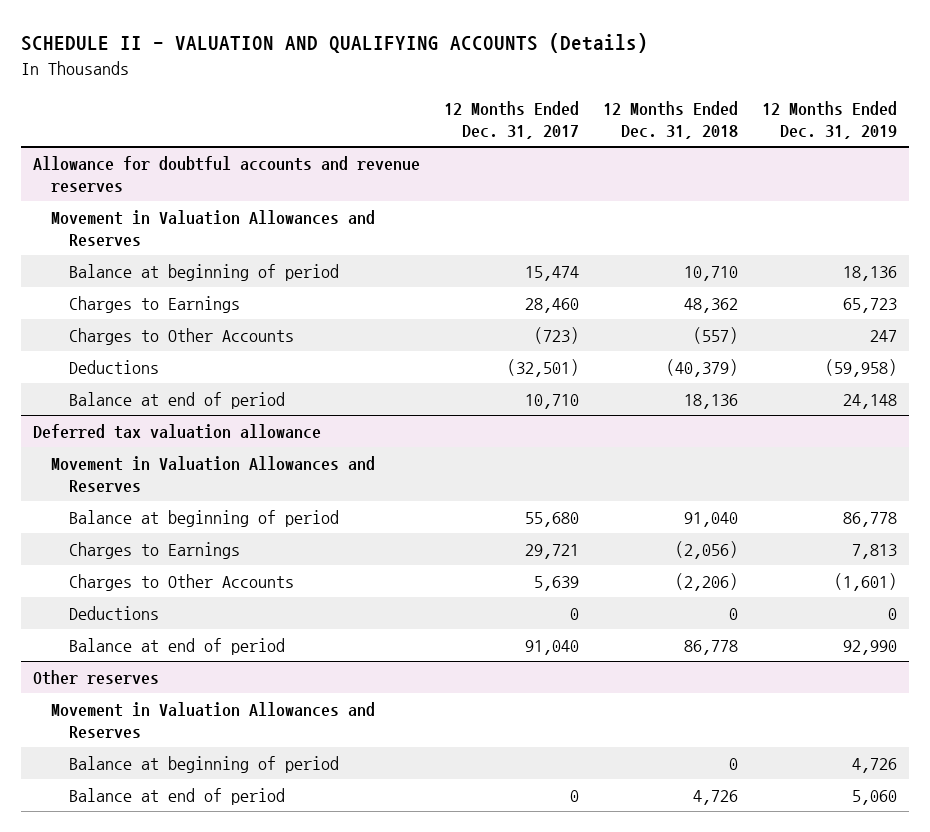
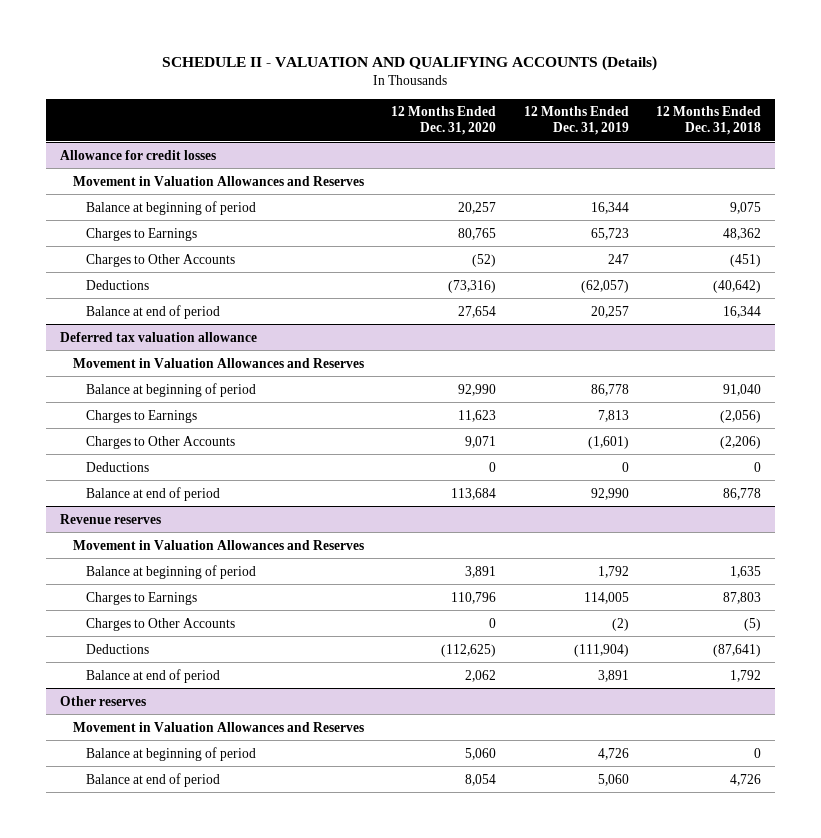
- | 12 Months Ended Dec. 31, 2017 | 12 Months Ended Dec. 31, 2018 | 12 Months Ended Dec. 31, 2019
+ | 12 Months Ended Dec. 31, 2020 | 12 Months Ended Dec. 31, 2019 | 12 Months Ended Dec. 31, 2018
- Allowance for doubtful accounts and revenue reserves
+ Allowance for credit losses
- Balance at beginning of period | 15,474 | 10,710 | 18,136
+ Balance at beginning of period | 20,257 | 16,344 | 9,075
- Charges to Other Accounts | (723) | (557) | 247
- Deductions | (32,501) | (40,379) | (59,958)
- Balance at end of period | 10,710 | 18,136 | 24,148
+ Charges to Other Accounts | (52) | 247 | (451)
+ Deductions | (73,316) | (62,057) | (40,642)
+ Balance at end of period | 27,654 | 20,257 | 16,344
+ Revenue reserves
+ Movement in Valuation Allowances and Reserves
+ Balance at beginning of period | 3,891 | 1,792 | 1,635
+ Charges to Earnings | 110,796 | 114,005 | 87,803
+ Charges to Other Accounts | 0 | (2) | (5)
+ Deductions | (112,625) | (111,904) | (87,641)
+ Balance at end of period | 2,062 | 3,891 | 1,792

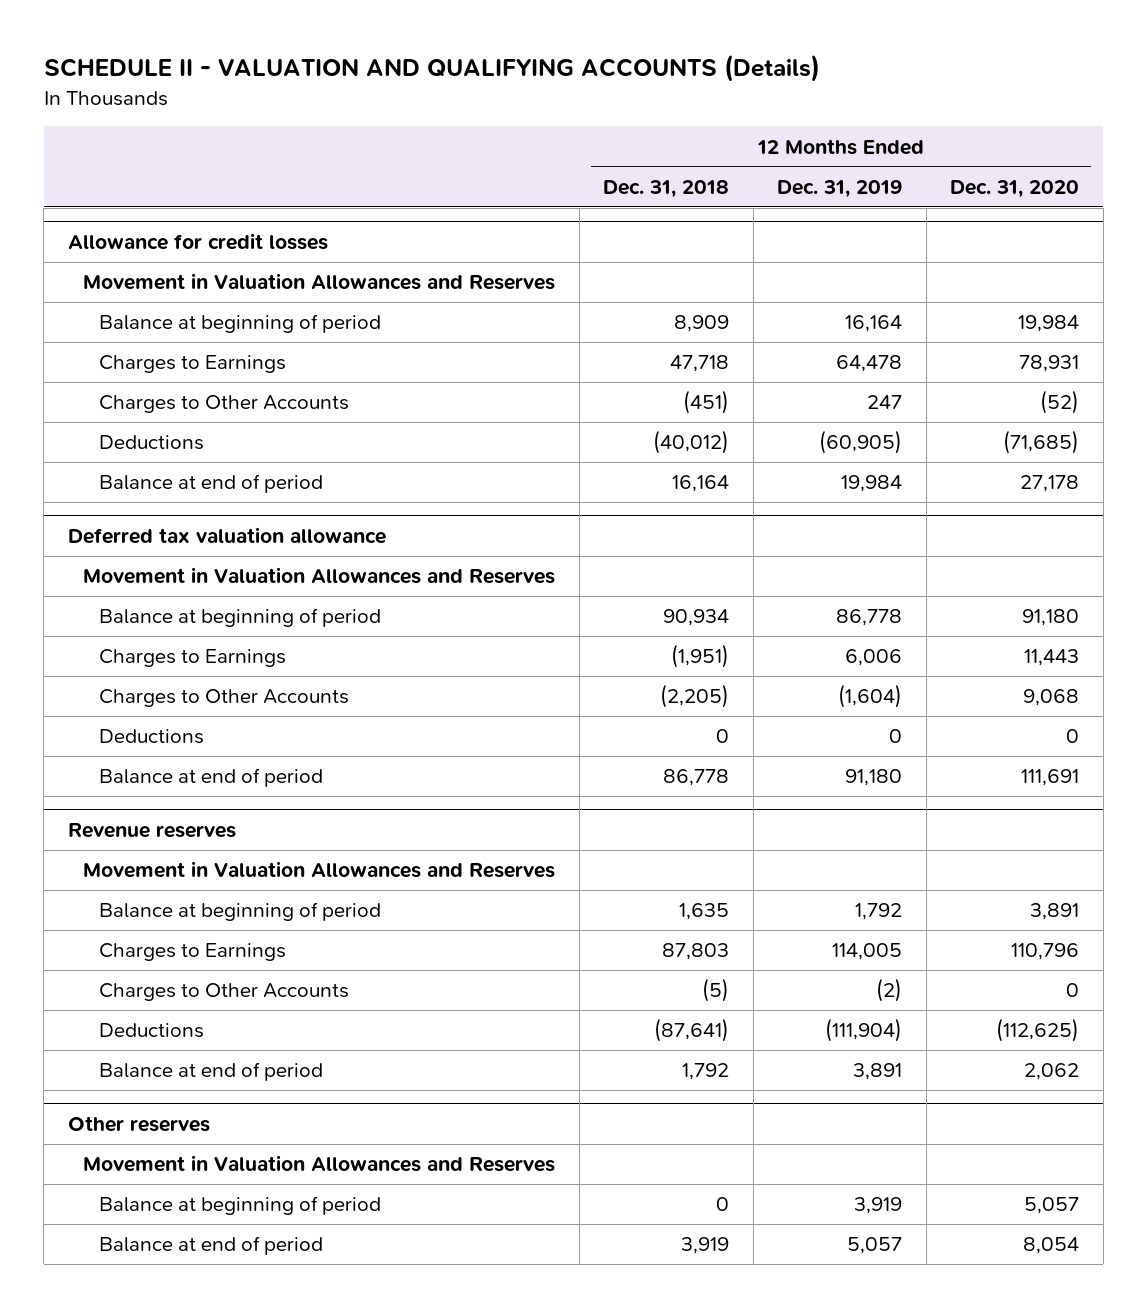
- | 12 Months Ended Dec. 31, 2020 | 12 Months Ended Dec. 31, 2019 | 12 Months Ended Dec. 31, 2018
+ | 12 Months Ended Dec. 31, 2018 | 12 Months Ended Dec. 31, 2019 | 12 Months Ended Dec. 31, 2020
@ Allowance for credit losses
- Balance at beginning of period | 20,257 | 16,344 | 9,075
- Charges to Earnings | 80,765 | 65,723 | 48,362
+ Balance at beginning of period | 8,909 | 16,164 | 19,984
+ Charges to Earnings | 47,718 | 64,478 | 78,931
- Deductions | (73,316) | (62,057) | (40,642)
- Balance at end of period | 27,654 | 20,257 | 16,344
+ Deductions | (40,012) | (60,905) | (71,685)
+ Balance at end of period | 16,164 | 19,984 | 27,178
@ Deferred tax valuation allowance
- Balance at beginning of period | 92,990 | 86,778 | 91,040
- Charges to Earnings | 11,623 | 7,813 | (2,056)
- Charges to Other Accounts | 9,071 | (1,601) | (2,206)
+ Balance at beginning of period | 90,934 | 86,778 | 91,180
+ Charges to Earnings | (1,951) | 6,006 | 11,443
+ Charges to Other Accounts | (2,205) | (1,604) | 9,068
- Balance at end of period | 113,684 | 92,990 | 86,778
+ Balance at end of period | 86,778 | 91,180 | 111,691
@ Other reserves
- Balance at beginning of period | 5,060 | 4,726 | 0
- Balance at end of period | 8,054 | 5,060 | 4,726
+ Balance at beginning of period | 0 | 3,919 | 5,057
+ Balance at end of period | 3,919 | 5,057 | 8,054

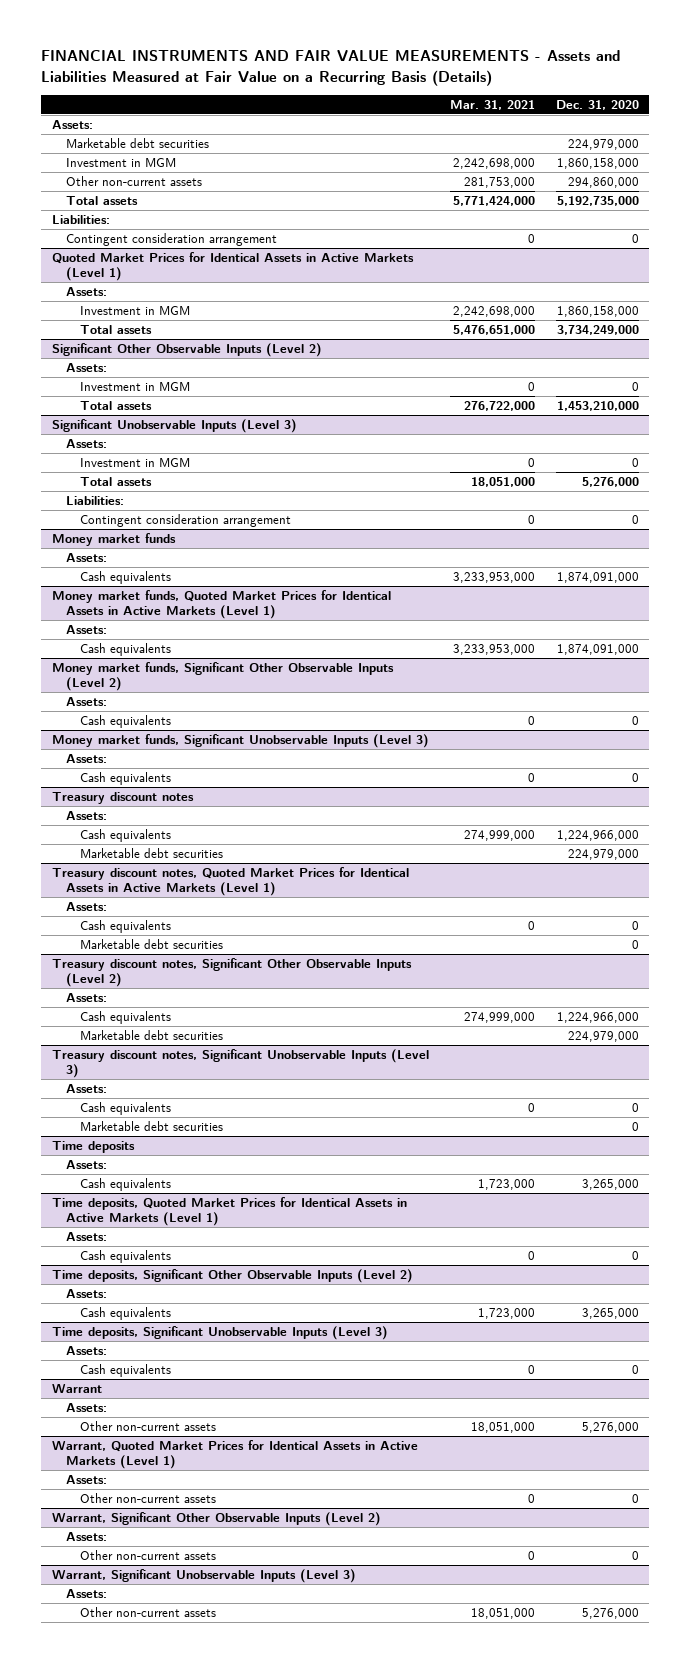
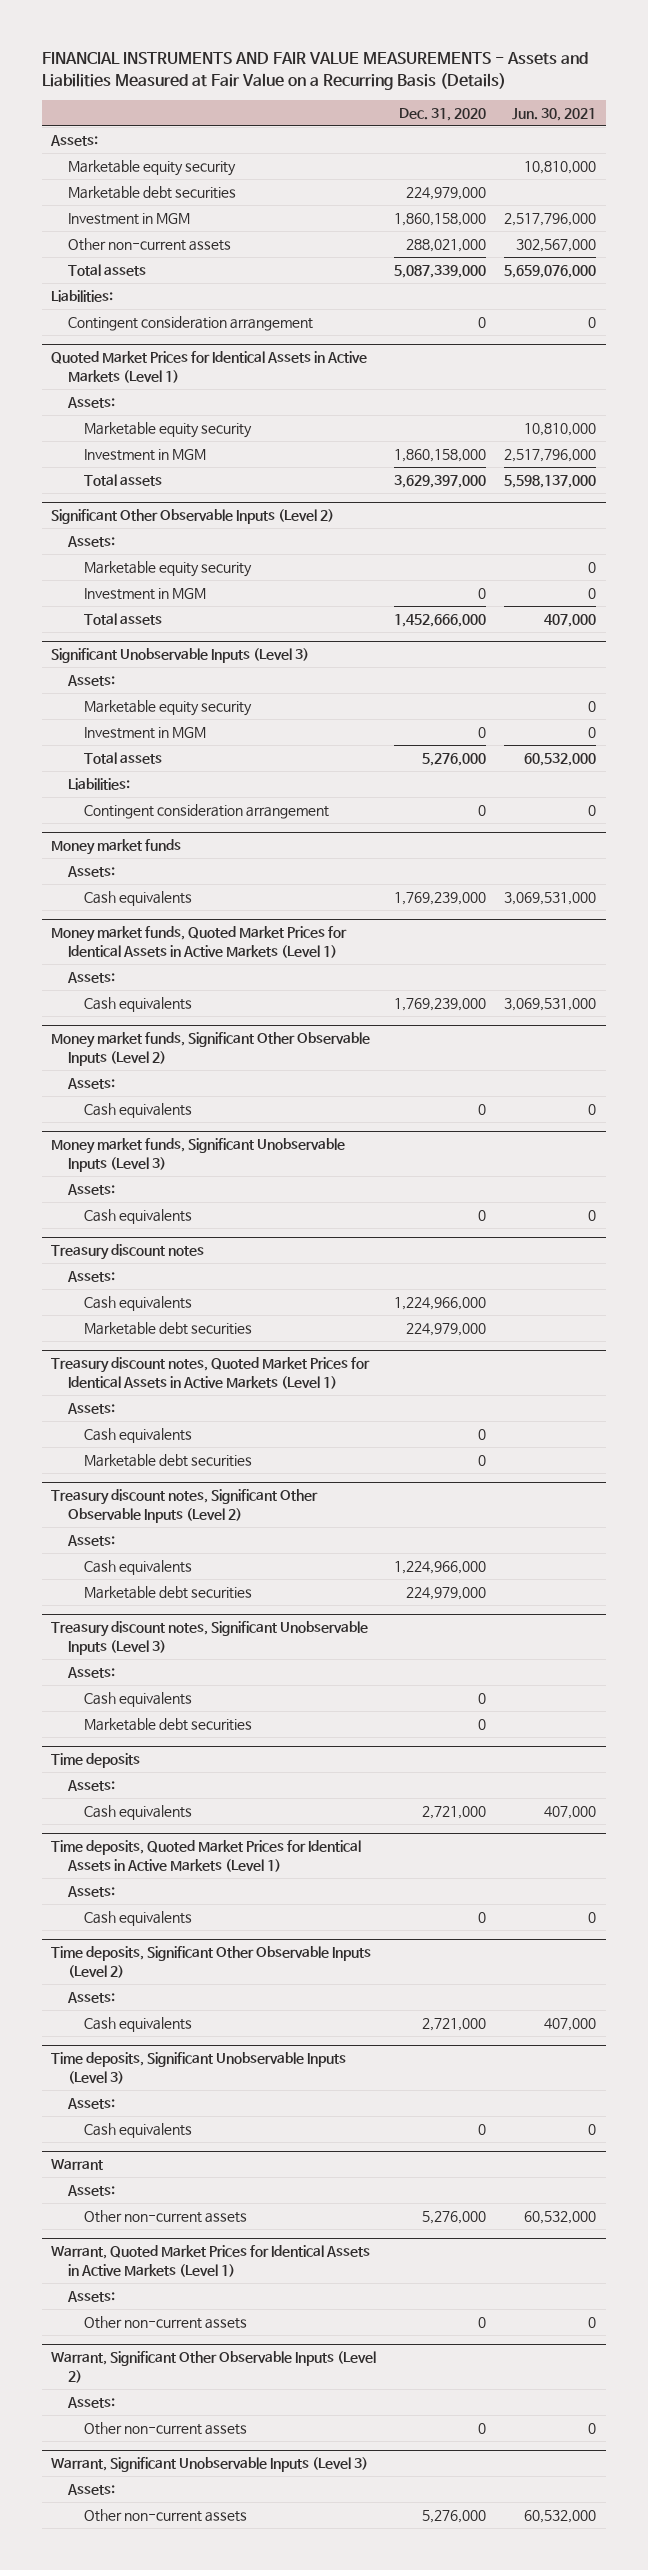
- | Mar. 31, 2021 | Dec. 31, 2020
+ | Dec. 31, 2020 | Jun. 30, 2021
+ Marketable equity security | | 10,810,000
- Other non-current assets | 281,753,000 | 294,860,000
- Total assets | 5,771,424,000 | 5,192,735,000
+ Other non-current assets | 288,021,000 | 302,567,000
+ Total assets | 5,087,339,000 | 5,659,076,000
@ Quoted Market Prices for Identical Assets in Active Markets (Level 1)
+ Marketable equity security | | 10,810,000
- Total assets | 5,476,651,000 | 3,734,249,000
+ Total assets | 3,629,397,000 | 5,598,137,000
@ Significant Other Observable Inputs (Level 2)
+ Marketable equity security | | 0
- Total assets | 276,722,000 | 1,453,210,000
+ Total assets | 1,452,666,000 | 407,000
@ Significant Unobservable Inputs (Level 3)
+ Marketable equity security | | 0
@ Money market funds
- Cash equivalents | 3,233,953,000 | 1,874,091,000
+ Cash equivalents | 1,769,239,000 | 3,069,531,000
@ Money market funds, Quoted Market Prices for Identical Assets in Active Markets (Level 1)
- Cash equivalents | 3,233,953,000 | 1,874,091,000
+ Cash equivalents | 1,769,239,000 | 3,069,531,000
@ Time deposits
- Cash equivalents | 1,723,000 | 3,265,000
+ Cash equivalents | 2,721,000 | 407,000
@ Time deposits, Significant Other Observable Inputs (Level 2)
- Cash equivalents | 1,723,000 | 3,265,000
+ Cash equivalents | 2,721,000 | 407,000

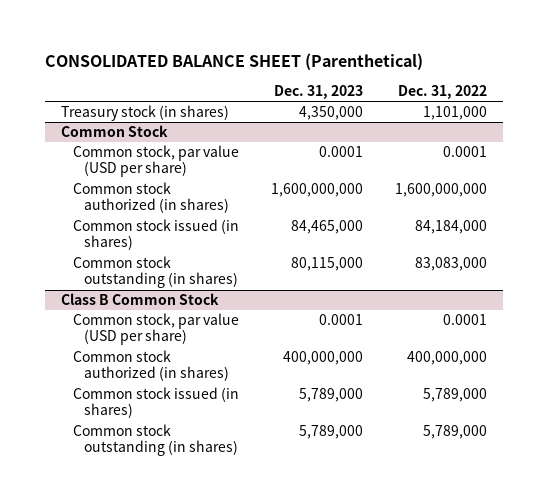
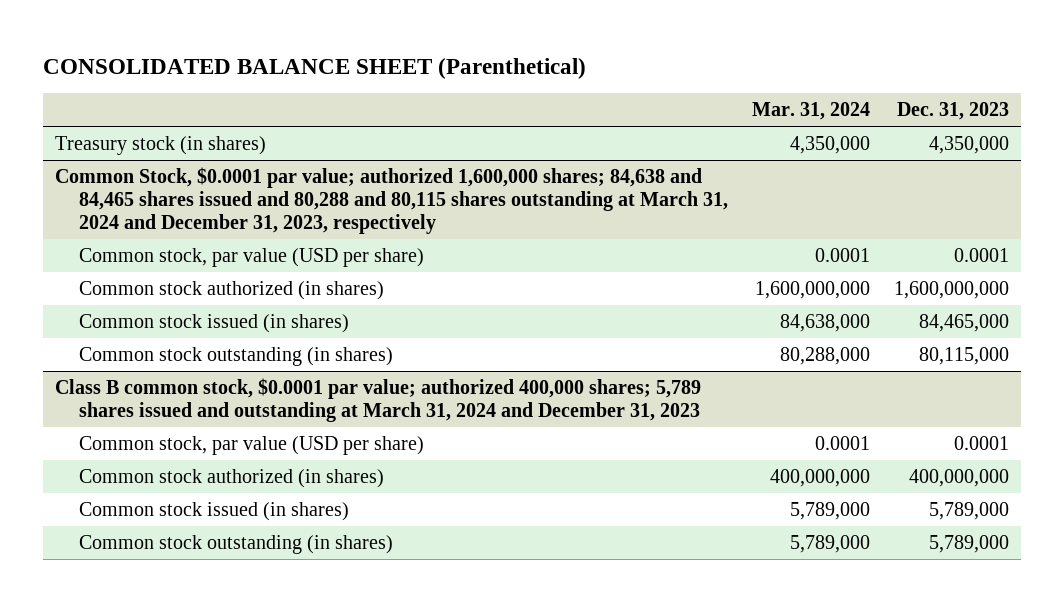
- | Dec. 31, 2023 | Dec. 31, 2022
+ | Mar. 31, 2024 | Dec. 31, 2023
- Common Stock
+ Common Stock, $0.0001 par value; authorized 1,600,000 shares; 84,638 and 84,465 shares issued and 80,288 and 80,115 shares outstanding at March 31, 2024 and December 31, 2023, respectively
- Class B Common Stock
+ Class B common stock, $0.0001 par value; authorized 400,000 shares; 5,789 shares issued and outstanding at March 31, 2024 and December 31, 2023

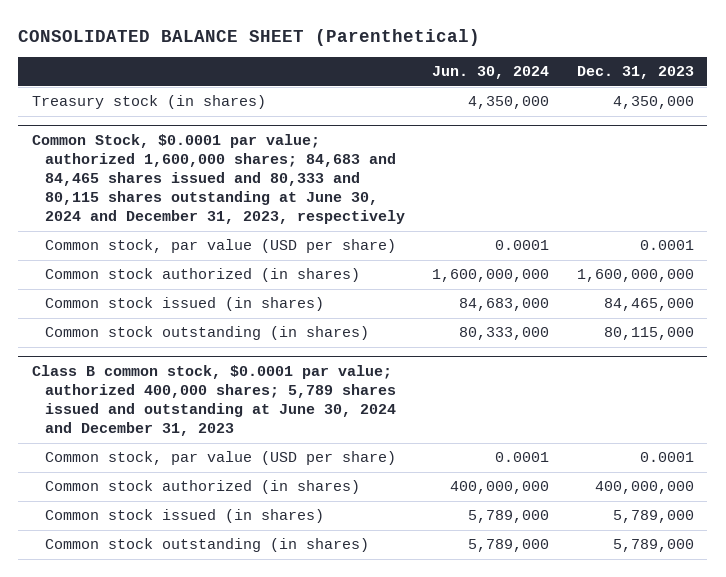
- | Mar. 31, 2024 | Dec. 31, 2023
+ | Jun. 30, 2024 | Dec. 31, 2023
- Common Stock, $0.0001 par value; authorized 1,600,000 shares; 84,638 and 84,465 shares issued and 80,288 and 80,115 shares outstanding at March 31, 2024 and December 31, 2023, respectively
+ Common Stock, $0.0001 par value; authorized 1,600,000 shares; 84,683 and 84,465 shares issued and 80,333 and 80,115 shares outstanding at June 30, 2024 and December 31, 2023, respectively
- Class B common stock, $0.0001 par value; authorized 400,000 shares; 5,789 shares issued and outstanding at March 31, 2024 and December 31, 2023
+ Class B common stock, $0.0001 par value; authorized 400,000 shares; 5,789 shares issued and outstanding at June 30, 2024 and December 31, 2023

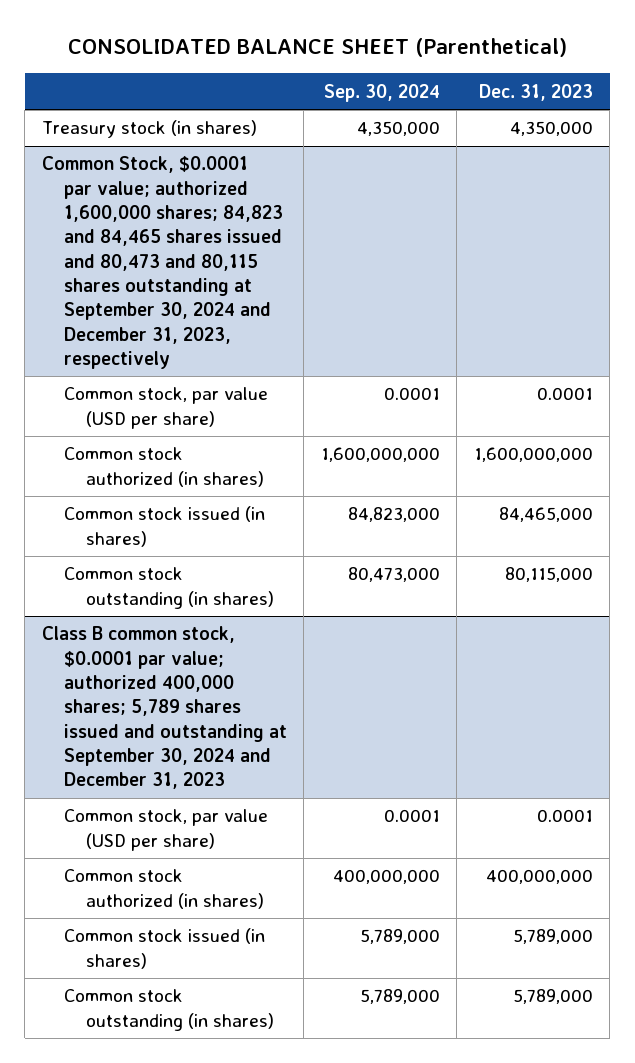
- | Jun. 30, 2024 | Dec. 31, 2023
+ | Sep. 30, 2024 | Dec. 31, 2023
- Common Stock, $0.0001 par value; authorized 1,600,000 shares; 84,683 and 84,465 shares issued and 80,333 and 80,115 shares outstanding at June 30, 2024 and December 31, 2023, respectively
+ Common Stock, $0.0001 par value; authorized 1,600,000 shares; 84,823 and 84,465 shares issued and 80,473 and 80,115 shares outstanding at September 30, 2024 and December 31, 2023, respectively
- Class B common stock, $0.0001 par value; authorized 400,000 shares; 5,789 shares issued and outstanding at June 30, 2024 and December 31, 2023
+ Class B common stock, $0.0001 par value; authorized 400,000 shares; 5,789 shares issued and outstanding at September 30, 2024 and December 31, 2023

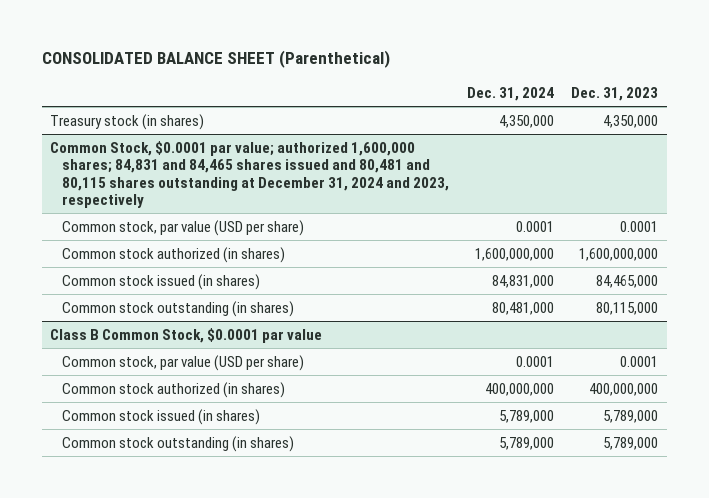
- | Sep. 30, 2024 | Dec. 31, 2023
+ | Dec. 31, 2024 | Dec. 31, 2023
- Common Stock, $0.0001 par value; authorized 1,600,000 shares; 84,823 and 84,465 shares issued and 80,473 and 80,115 shares outstanding at September 30, 2024 and December 31, 2023, respectively
+ Common Stock, $0.0001 par value; authorized 1,600,000 shares; 84,831 and 84,465 shares issued and 80,481 and 80,115 shares outstanding at December 31, 2024 and 2023, respectively
- Class B common stock, $0.0001 par value; authorized 400,000 shares; 5,789 shares issued and outstanding at September 30, 2024 and December 31, 2023
+ Class B Common Stock, $0.0001 par value

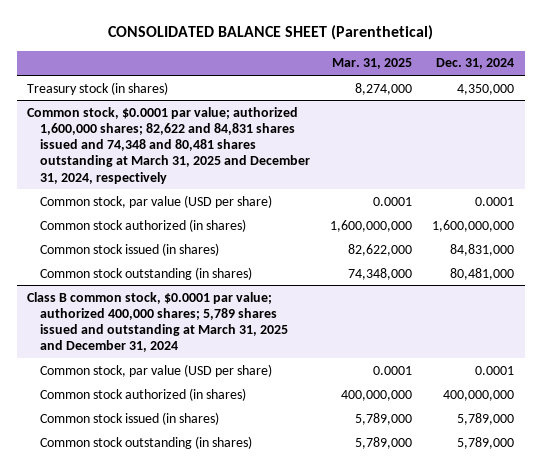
- | Dec. 31, 2024 | Dec. 31, 2023
+ | Mar. 31, 2025 | Dec. 31, 2024
- Common Stock, $0.0001 par value; authorized 1,600,000 shares; 84,831 and 84,465 shares issued and 80,481 and 80,115 shares outstanding at December 31, 2024 and 2023, respectively
+ Common stock, $0.0001 par value; authorized 1,600,000 shares; 82,622 and 84,831 shares issued and 74,348 and 80,481 shares outstanding at March 31, 2025 and December 31, 2024, respectively
- Class B Common Stock, $0.0001 par value
+ Class B common stock, $0.0001 par value; authorized 400,000 shares; 5,789 shares issued and outstanding at March 31, 2025 and December 31, 2024

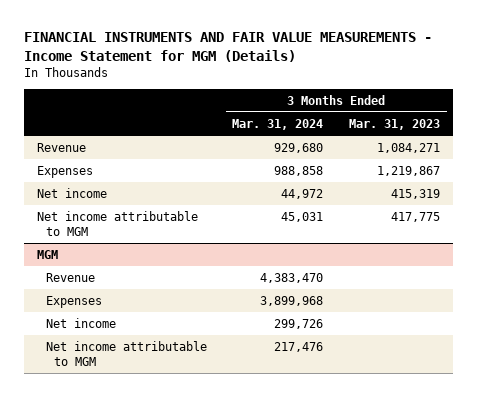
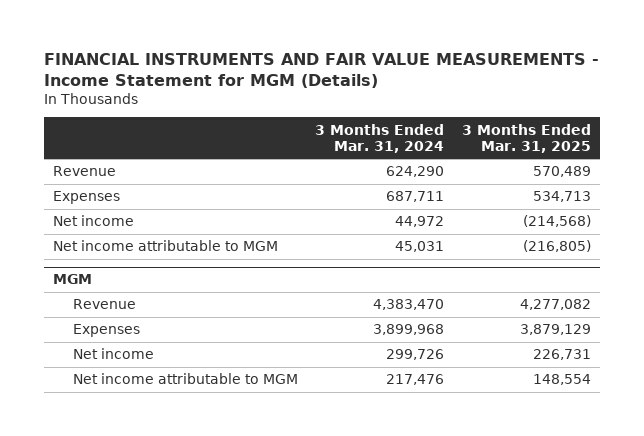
- | 3 Months Ended Mar. 31, 2024 | 3 Months Ended Mar. 31, 2023
+ | 3 Months Ended Mar. 31, 2024 | 3 Months Ended Mar. 31, 2025
- Revenue | 929,680 | 1,084,271
- Expenses | 988,858 | 1,219,867
+ Revenue | 624,290 | 570,489
+ Expenses | 687,711 | 534,713

